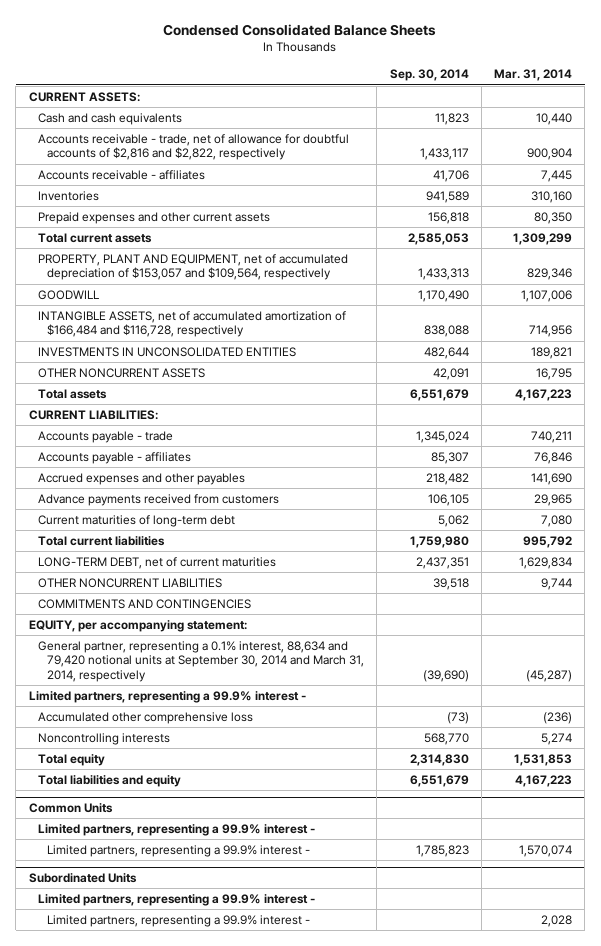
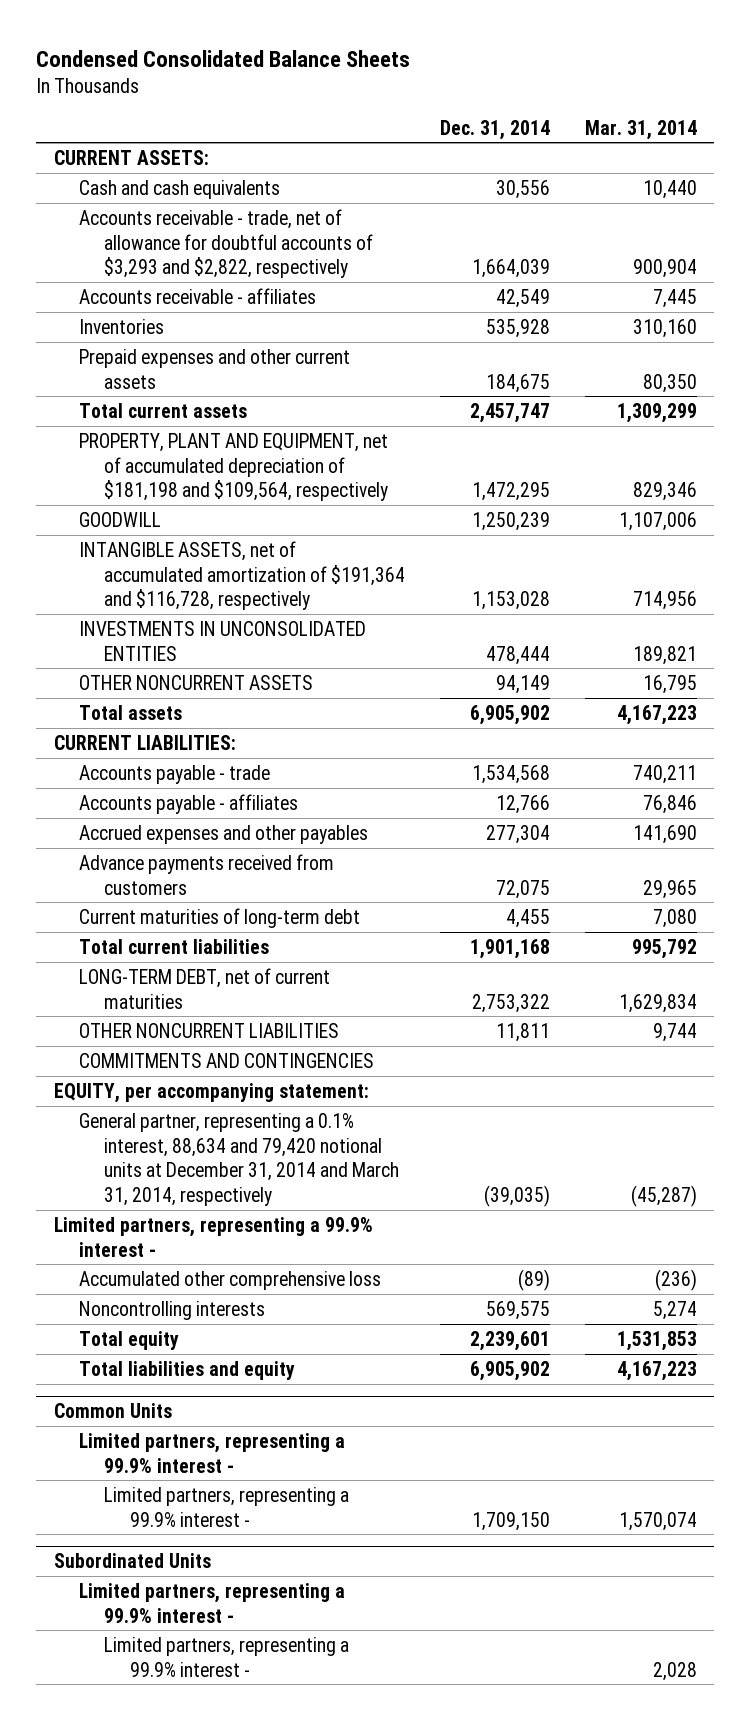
- | Sep. 30, 2014 | Mar. 31, 2014
+ | Dec. 31, 2014 | Mar. 31, 2014
- Accounts receivable - trade, net of allowance for doubtful accounts of $2,816 and $2,822, respectively | 1,433,117 | 900,904
+ Accounts receivable - trade, net of allowance for doubtful accounts of $3,293 and $2,822, respectively | 1,664,039 | 900,904
- PROPERTY, PLANT AND EQUIPMENT, net of accumulated depreciation of $153,057 and $109,564, respectively | 1,433,313 | 829,346
+ PROPERTY, PLANT AND EQUIPMENT, net of accumulated depreciation of $181,198 and $109,564, respectively | 1,472,295 | 829,346
- INTANGIBLE ASSETS, net of accumulated amortization of $166,484 and $116,728, respectively | 838,088 | 714,956
+ INTANGIBLE ASSETS, net of accumulated amortization of $191,364 and $116,728, respectively | 1,153,028 | 714,956
- General partner, representing a 0.1% interest, 88,634 and 79,420 notional units at September 30, 2014 and March 31, 2014, respectively | (39,690) | (45,287)
+ General partner, representing a 0.1% interest, 88,634 and 79,420 notional units at December 31, 2014 and March 31, 2014, respectively | (39,035) | (45,287)

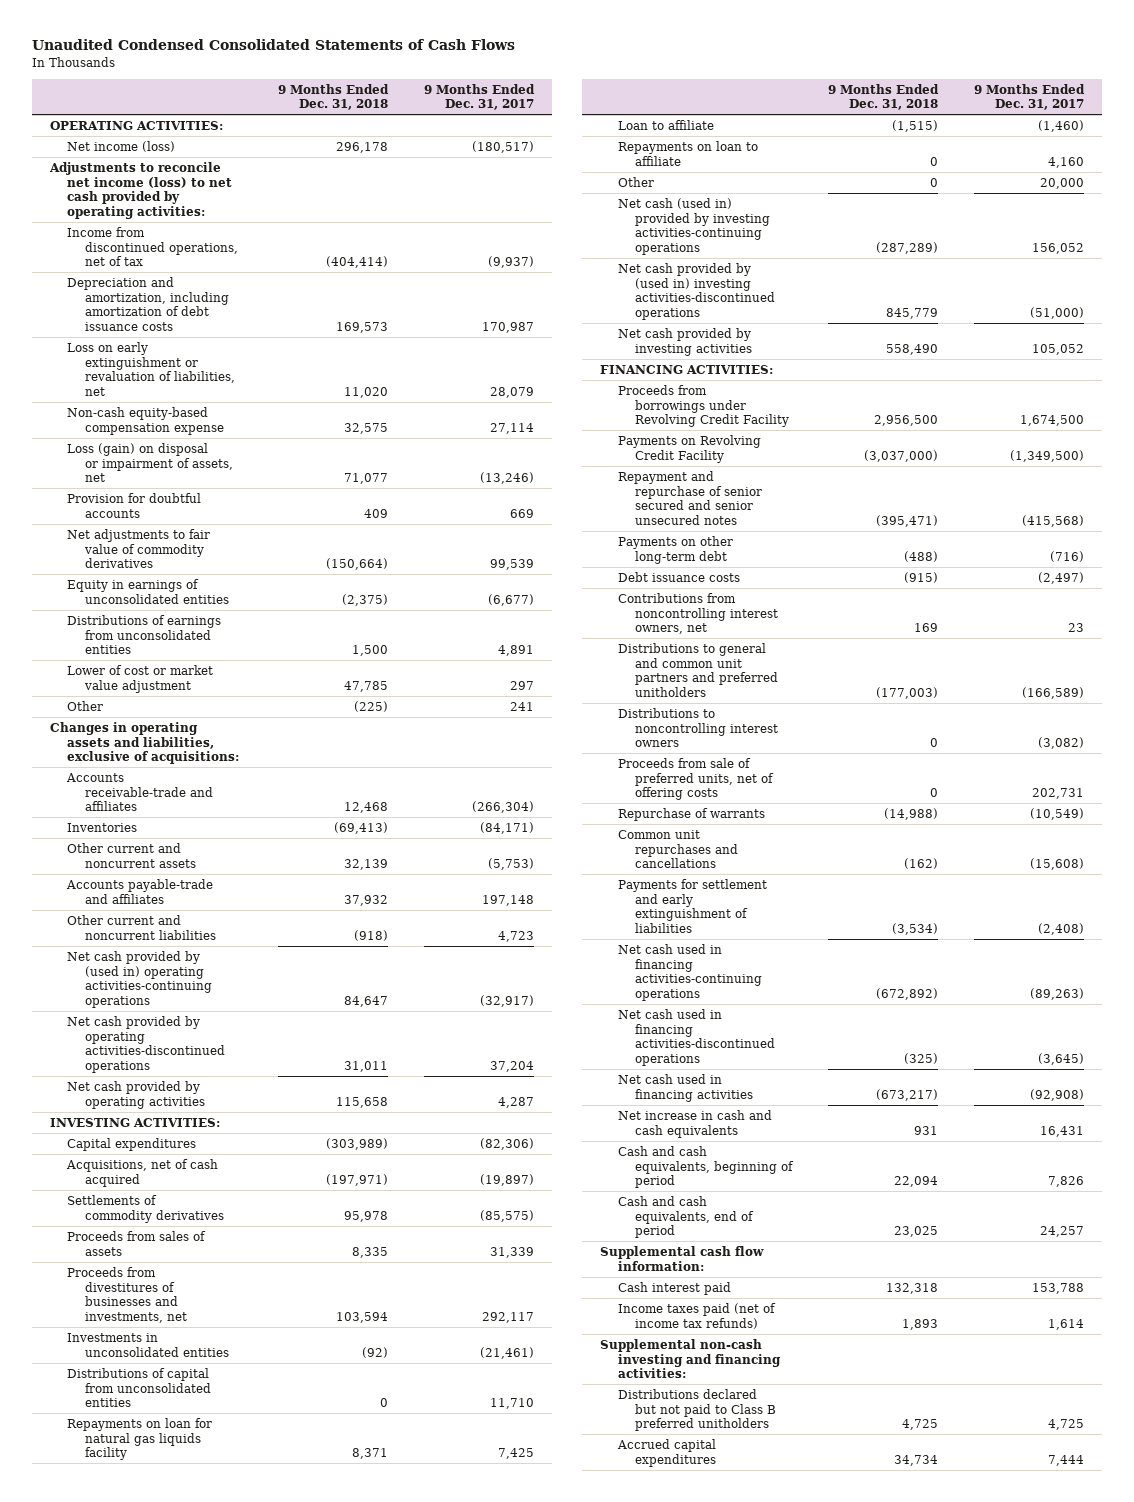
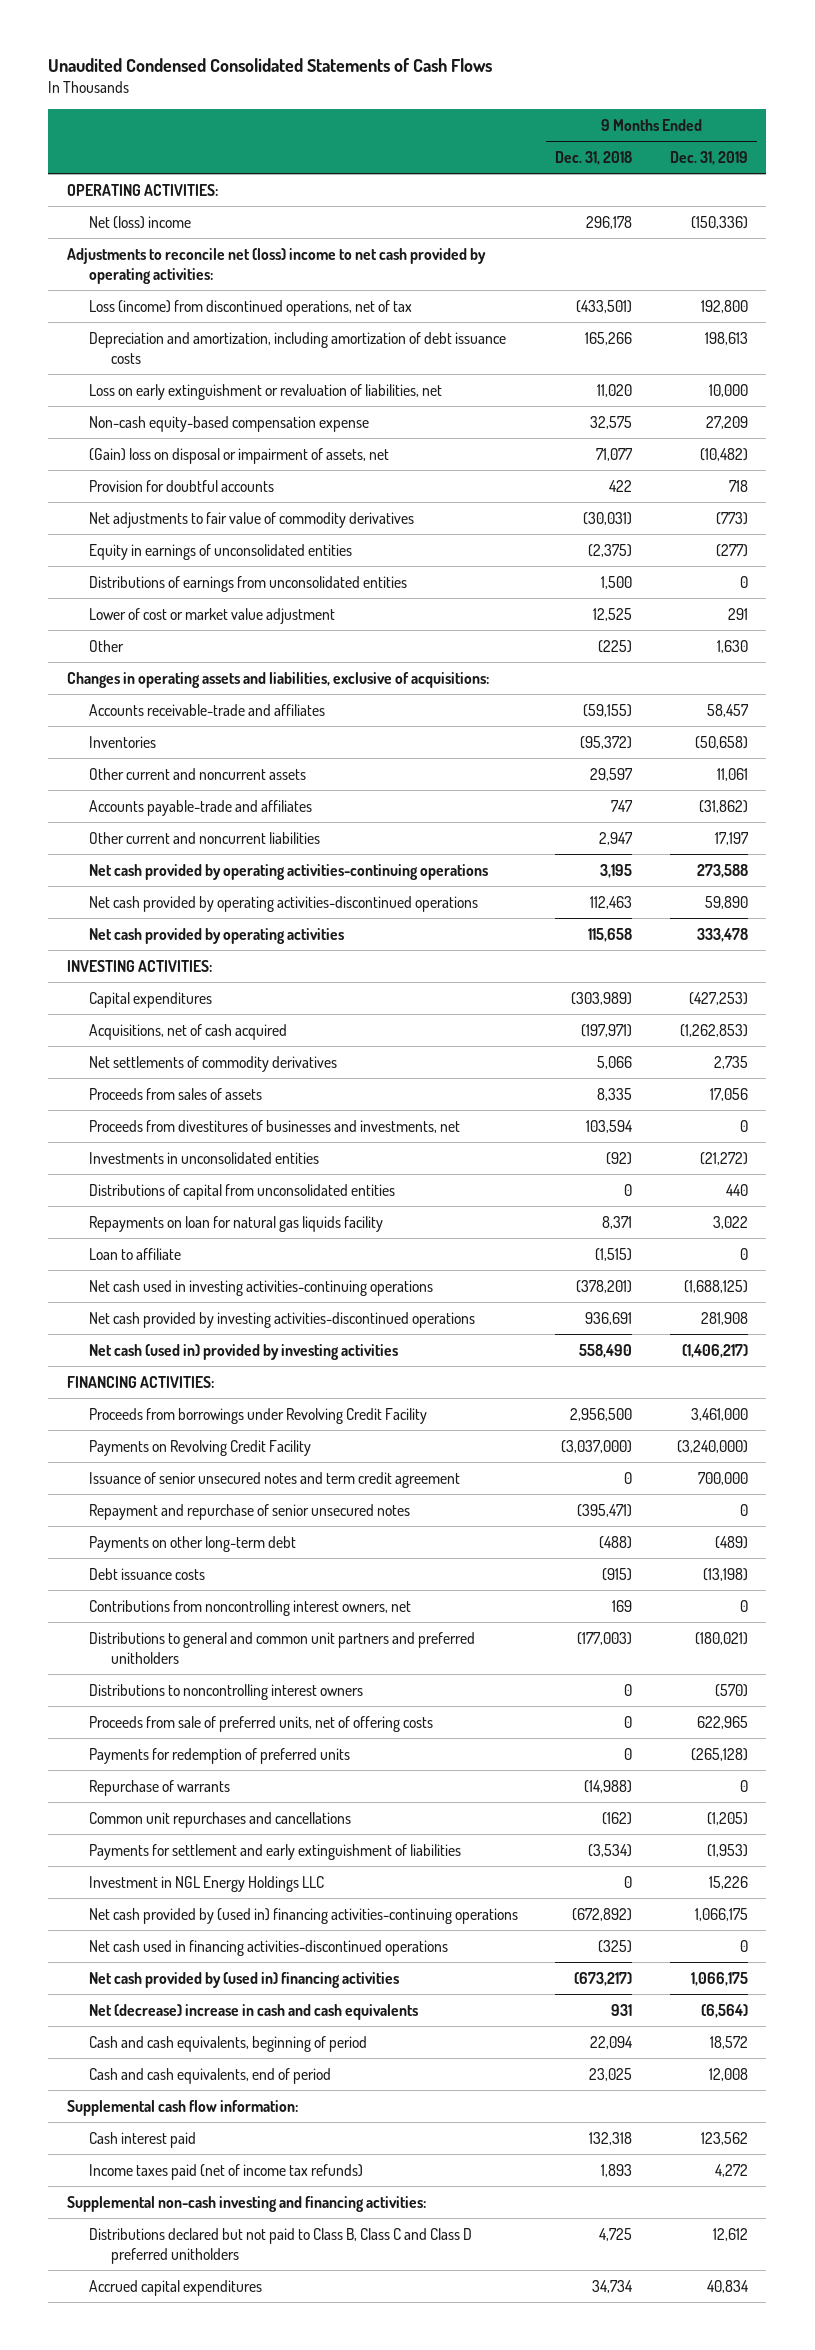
- | 9 Months Ended Dec. 31, 2018 | 9 Months Ended Dec. 31, 2017
+ | 9 Months Ended Dec. 31, 2018 | 9 Months Ended Dec. 31, 2019
- Net income (loss) | 296,178 | (180,517)
- Adjustments to reconcile net income (loss) to net cash provided by operating activities:
- Income from discontinued operations, net of tax | (404,414) | (9,937)
- Depreciation and amortization, including amortization of debt issuance costs | 169,573 | 170,987
+ Net (loss) income | 296,178 | (150,336)
+ Adjustments to reconcile net (loss) income to net cash provided by operating activities:
+ Loss (income) from discontinued operations, net of tax | (433,501) | 192,800
+ Depreciation and amortization, including amortization of debt issuance costs | 165,266 | 198,613
- Loss (gain) on disposal or impairment of assets, net | 71,077 | (13,246)
- Provision for doubtful accounts | 409 | 669
- Net adjustments to fair value of commodity derivatives | (150,664) | 99,539
+ (Gain) loss on disposal or impairment of assets, net | 71,077 | (10,482)
+ Provision for doubtful accounts | 422 | 718
+ Net adjustments to fair value of commodity derivatives | (30,031) | (773)
- Lower of cost or market value adjustment | 47,785 | 297
+ Lower of cost or market value adjustment | 12,525 | 291
- Accounts receivable-trade and affiliates | 12,468 | (266,304)
- Inventories | (69,413) | (84,171)
- Other current and noncurrent assets | 32,139 | (5,753)
- Accounts payable-trade and affiliates | 37,932 | 197,148
- Other current and noncurrent liabilities | (918) | 4,723
- Net cash provided by (used in) operating activities-continuing operations | 84,647 | (32,917)
- Net cash provided by operating activities-discontinued operations | 31,011 | 37,204
+ Accounts receivable-trade and affiliates | (59,155) | 58,457
+ Inventories | (95,372) | (50,658)
+ Other current and noncurrent assets | 29,597 | 11,061
+ Accounts payable-trade and affiliates | 747 | (31,862)
+ Other current and noncurrent liabilities | 2,947 | 17,197
+ Net cash provided by operating activities-continuing operations | 3,195 | 273,588
+ Net cash provided by operating activities-discontinued operations | 112,463 | 59,890
- Settlements of commodity derivatives | 95,978 | (85,575)
+ Net settlements of commodity derivatives | 5,066 | 2,735
- Repayments on loan to affiliate | 0 | 4,160
- Other | 0 | 20,000
- Net cash (used in) provided by investing activities-continuing operations | (287,289) | 156,052
- Net cash provided by (used in) investing activities-discontinued operations | 845,779 | (51,000)
- Net cash provided by investing activities | 558,490 | 105,052
+ Net cash used in investing activities-continuing operations | (378,201) | (1,688,125)
+ Net cash provided by investing activities-discontinued operations | 936,691 | 281,908
+ Net cash (used in) provided by investing activities | 558,490 | (1,406,217)
- Repayment and repurchase of senior secured and senior unsecured notes | (395,471) | (415,568)
+ Issuance of senior unsecured notes and term credit agreement | 0 | 700,000
+ Repayment and repurchase of senior unsecured notes | (395,471) | 0
+ Payments for redemption of preferred units | 0 | (265,128)
- Net cash used in financing activities-continuing operations | (672,892) | (89,263)
+ Investment in NGL Energy Holdings LLC | 0 | 15,226
+ Net cash provided by (used in) financing activities-continuing operations | (672,892) | 1,066,175
- Net cash used in financing activities | (673,217) | (92,908)
- Net increase in cash and cash equivalents | 931 | 16,431
+ Net cash provided by (used in) financing activities | (673,217) | 1,066,175
+ Net (decrease) increase in cash and cash equivalents | 931 | (6,564)
- Distributions declared but not paid to Class B preferred unitholders | 4,725 | 4,725
+ Distributions declared but not paid to Class B, Class C and Class D preferred unitholders | 4,725 | 12,612

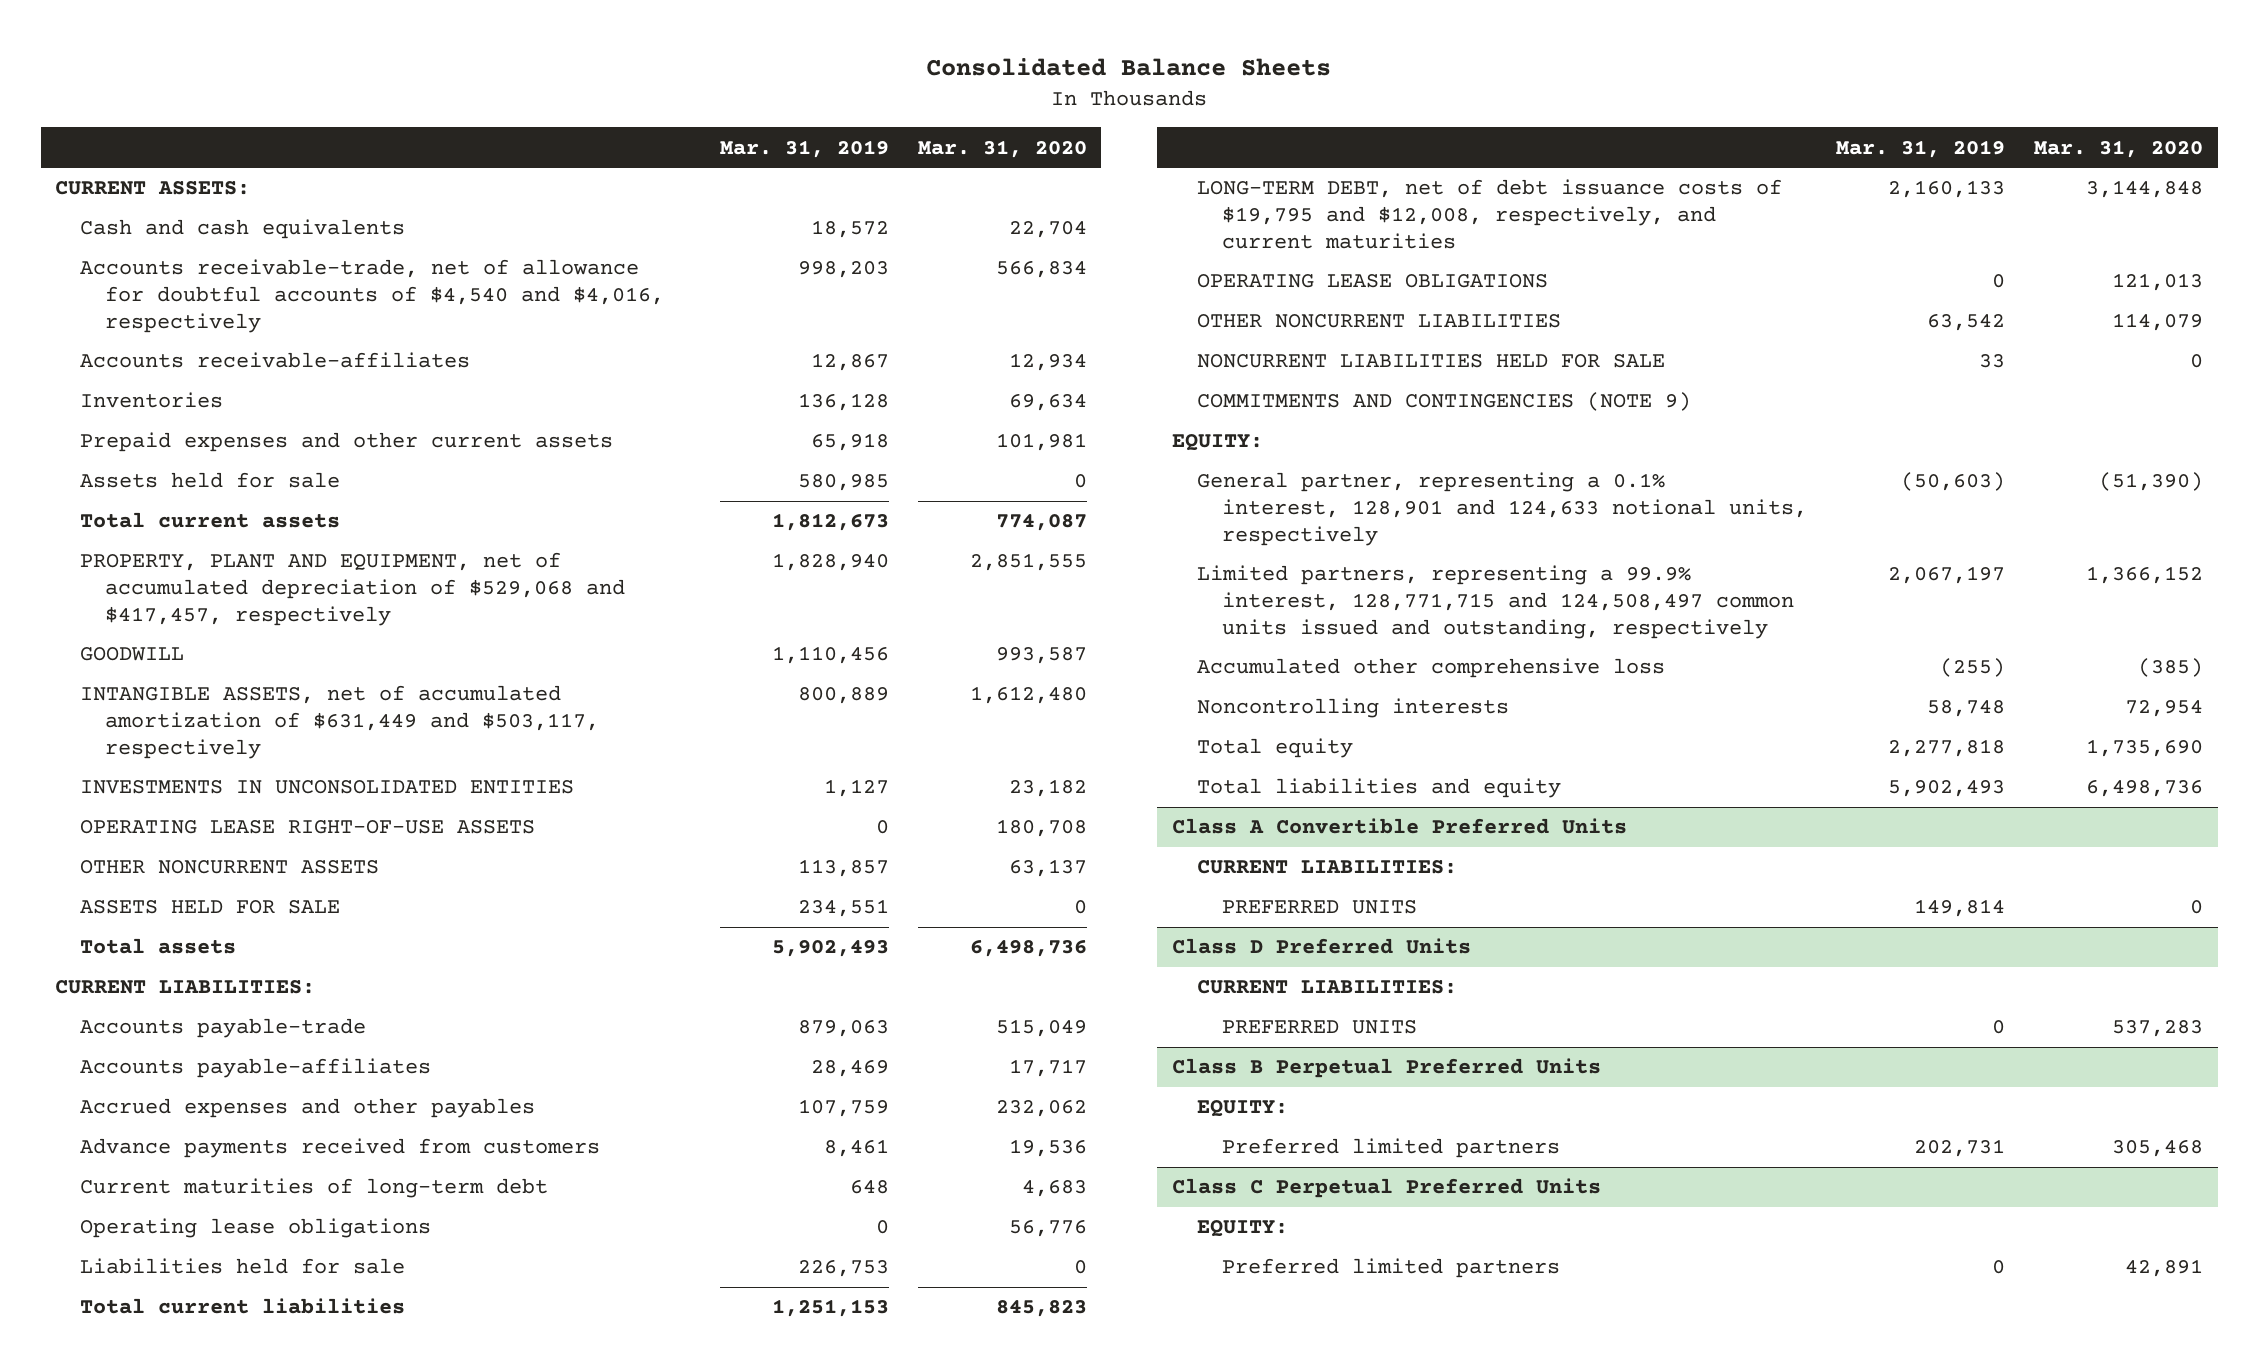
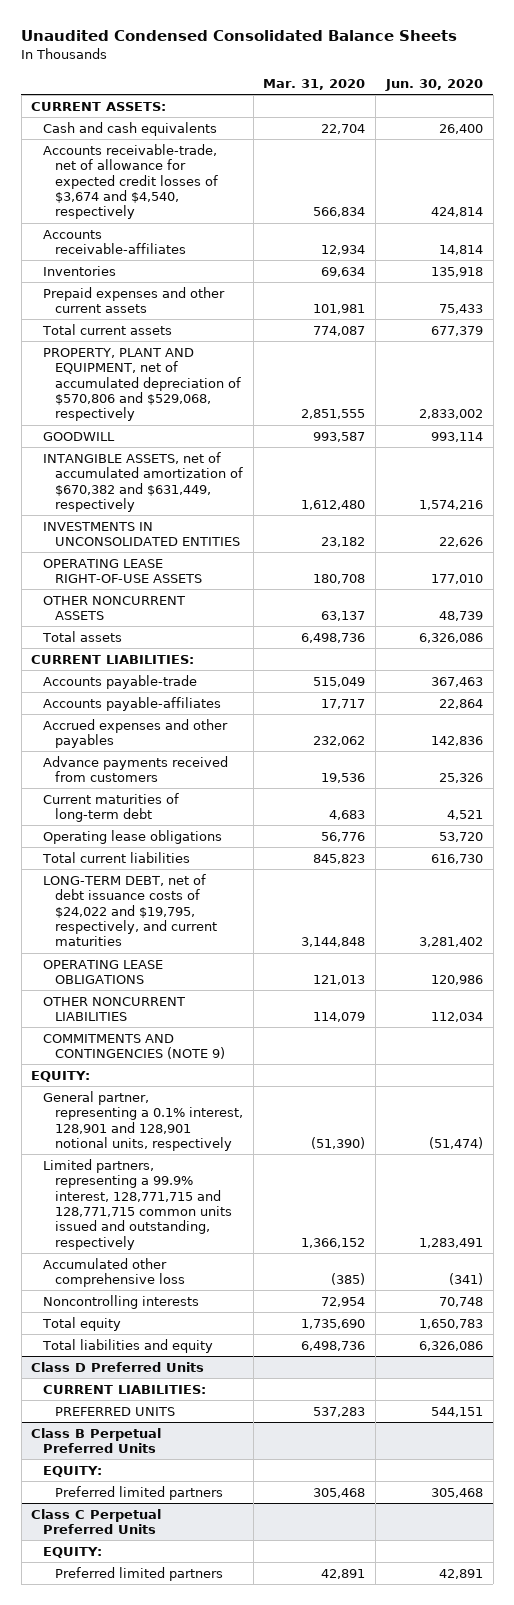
- Consolidated Balance Sheets
+ Unaudited Condensed Consolidated Balance Sheets
- | Mar. 31, 2019 | Mar. 31, 2020
+ | Mar. 31, 2020 | Jun. 30, 2020
- Accounts receivable-trade, net of allowance for doubtful accounts of $4,540 and $4,016, respectively | 998,203 | 566,834
+ Accounts receivable-trade, net of allowance for expected credit losses of $3,674 and $4,540, respectively | 566,834 | 424,814
- Assets held for sale | 580,985 | 0
- PROPERTY, PLANT AND EQUIPMENT, net of accumulated depreciation of $529,068 and $417,457, respectively | 1,828,940 | 2,851,555
+ PROPERTY, PLANT AND EQUIPMENT, net of accumulated depreciation of $570,806 and $529,068, respectively | 2,851,555 | 2,833,002
- INTANGIBLE ASSETS, net of accumulated amortization of $631,449 and $503,117, respectively | 800,889 | 1,612,480
+ INTANGIBLE ASSETS, net of accumulated amortization of $670,382 and $631,449, respectively | 1,612,480 | 1,574,216
- ASSETS HELD FOR SALE | 234,551 | 0
- Liabilities held for sale | 226,753 | 0
- LONG-TERM DEBT, net of debt issuance costs of $19,795 and $12,008, respectively, and current maturities | 2,160,133 | 3,144,848
+ LONG-TERM DEBT, net of debt issuance costs of $24,022 and $19,795, respectively, and current maturities | 3,144,848 | 3,281,402
- NONCURRENT LIABILITIES HELD FOR SALE | 33 | 0
- General partner, representing a 0.1% interest, 128,901 and 124,633 notional units, respectively | (50,603) | (51,390)
- Limited partners, representing a 99.9% interest, 128,771,715 and 124,508,497 common units issued and outstanding, respectively | 2,067,197 | 1,366,152
+ General partner, representing a 0.1% interest, 128,901 and 128,901 notional units, respectively | (51,390) | (51,474)
+ Limited partners, representing a 99.9% interest, 128,771,715 and 128,771,715 common units issued and outstanding, respectively | 1,366,152 | 1,283,491
- Class A Convertible Preferred Units
- CURRENT LIABILITIES:
- PREFERRED UNITS | 149,814 | 0

